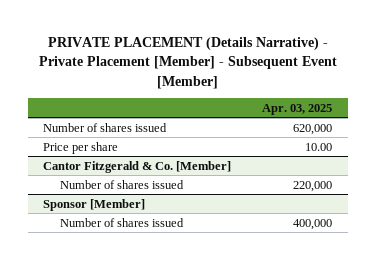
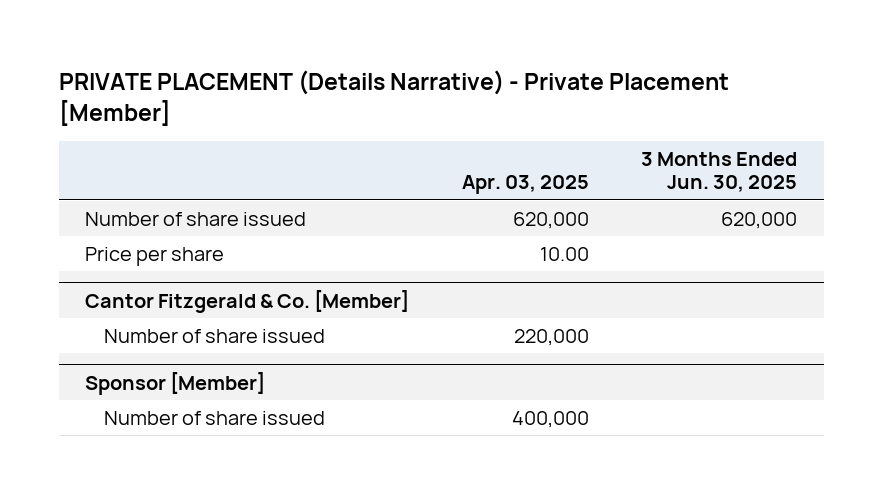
- PRIVATE PLACEMENT (Details Narrative) - Private Placement [Member] - Subsequent Event [Member]
+ PRIVATE PLACEMENT (Details Narrative) - Private Placement [Member]
- | Apr. 03, 2025
+ | Apr. 03, 2025 | 3 Months Ended Jun. 30, 2025
- Number of shares issued | 620,000
+ Number of share issued | 620,000 | 620,000
@ Cantor Fitzgerald & Co. [Member]
- Number of shares issued | 220,000
+ Number of share issued | 220,000 |
@ Sponsor [Member]
- Number of shares issued | 400,000
+ Number of share issued | 400,000 |

